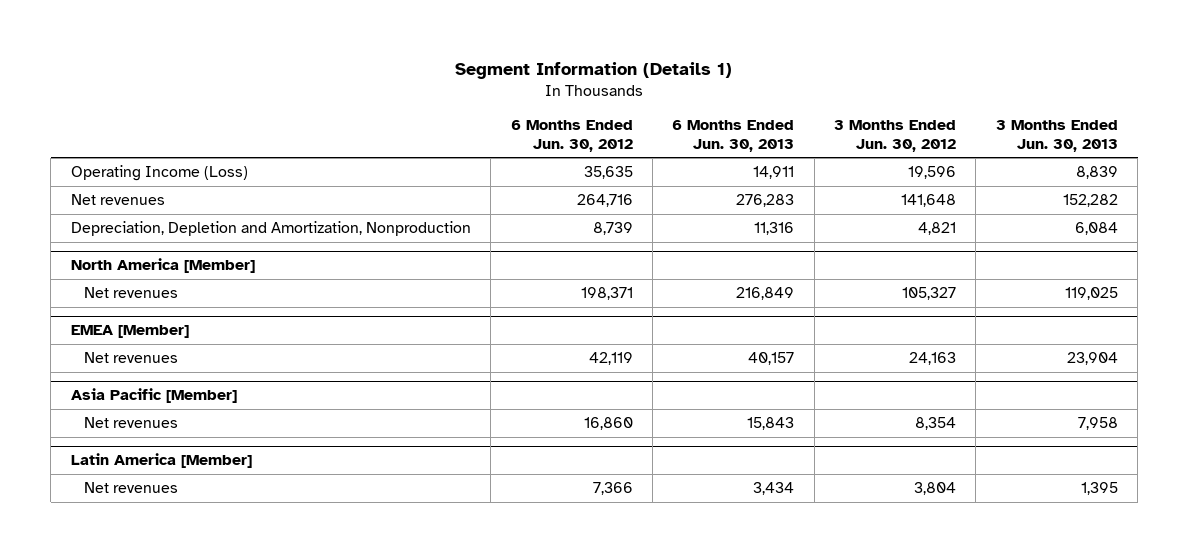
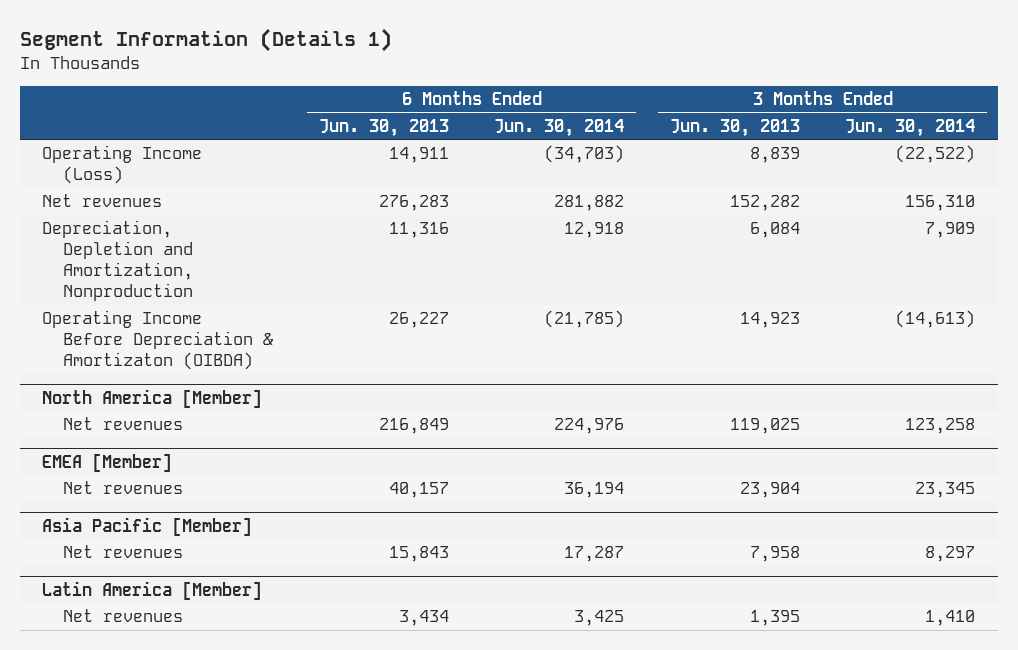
- | 6 Months Ended Jun. 30, 2012 | 6 Months Ended Jun. 30, 2013 | 3 Months Ended Jun. 30, 2012 | 3 Months Ended Jun. 30, 2013
+ | 6 Months Ended Jun. 30, 2013 | 6 Months Ended Jun. 30, 2014 | 3 Months Ended Jun. 30, 2013 | 3 Months Ended Jun. 30, 2014
+ Operating Income Before Depreciation & Amortizaton (OIBDA) | 26,227 | (21,785) | 14,923 | (14,613)

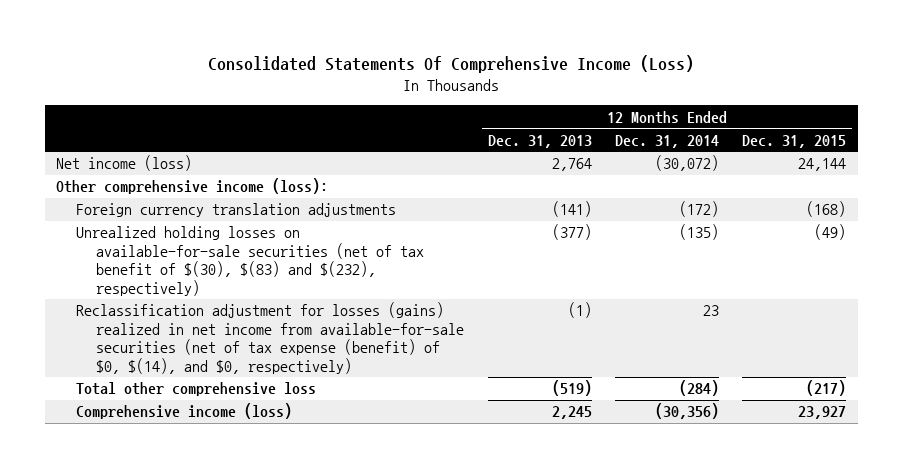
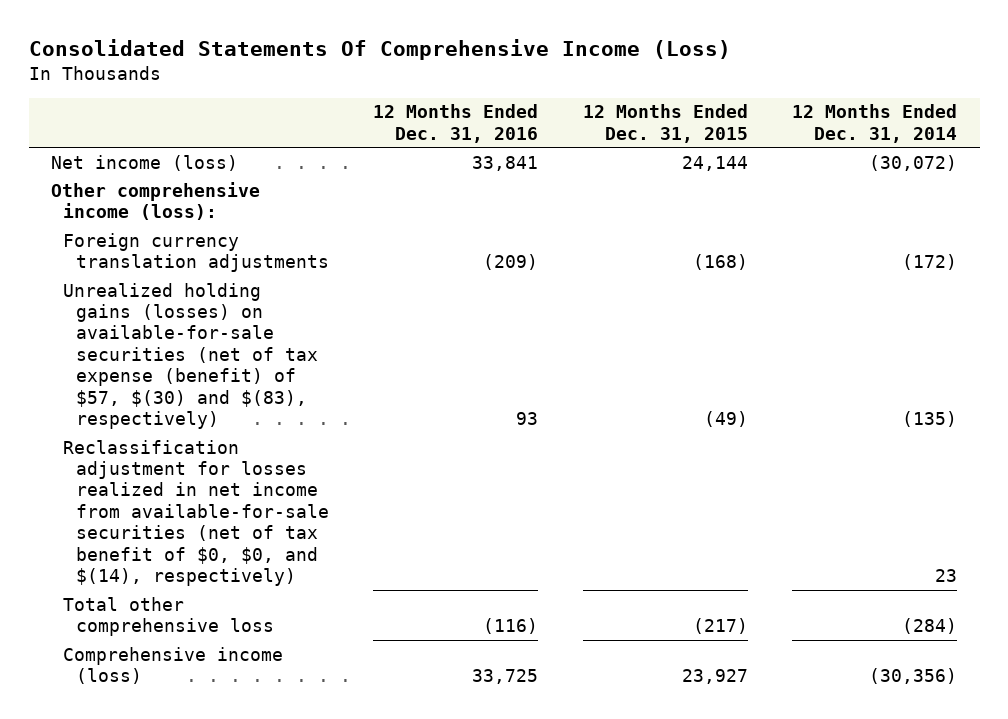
- | 12 Months Ended Dec. 31, 2013 | 12 Months Ended Dec. 31, 2014 | 12 Months Ended Dec. 31, 2015
+ | 12 Months Ended Dec. 31, 2016 | 12 Months Ended Dec. 31, 2015 | 12 Months Ended Dec. 31, 2014
- Unrealized holding losses on available-for-sale securities (net of tax benefit of $(30), $(83) and $(232), respectively) | (377) | (135) | (49)
- Reclassification adjustment for losses (gains) realized in net income from available-for-sale securities (net of tax expense (benefit) of $0, $(14), and $0, respectively) | (1) | 23 |
+ Unrealized holding gains (losses) on available-for-sale securities (net of tax expense (benefit) of $57, $(30) and $(83), respectively) | 93 | (49) | (135)
+ Reclassification adjustment for losses realized in net income from available-for-sale securities (net of tax benefit of $0, $0, and $(14), respectively) | | | 23

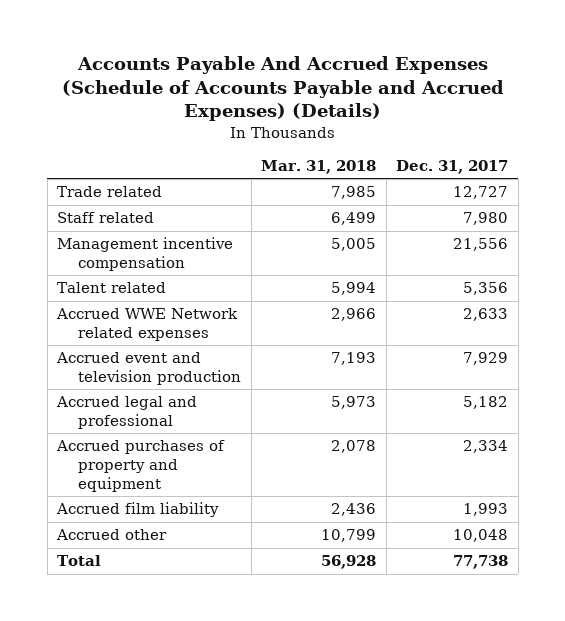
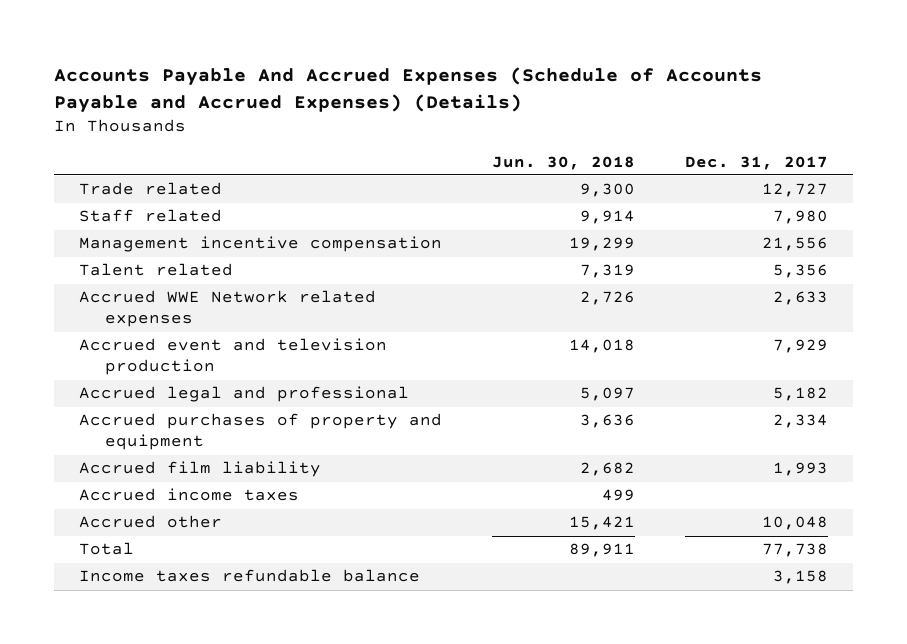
- | Mar. 31, 2018 | Dec. 31, 2017
+ | Jun. 30, 2018 | Dec. 31, 2017
+ Accrued income taxes | 499 |
+ Income taxes refundable balance | | 3,158

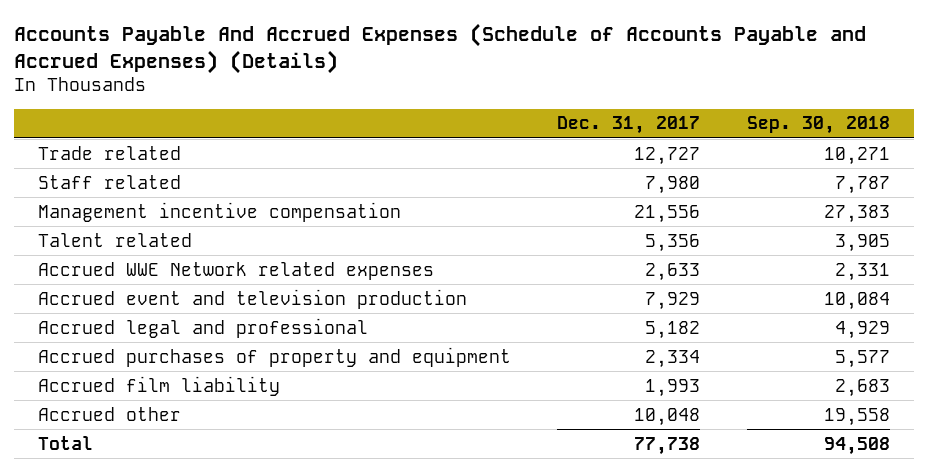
- | Jun. 30, 2018 | Dec. 31, 2017
+ | Dec. 31, 2017 | Sep. 30, 2018
- Accrued income taxes | 499 |
- Income taxes refundable balance | | 3,158

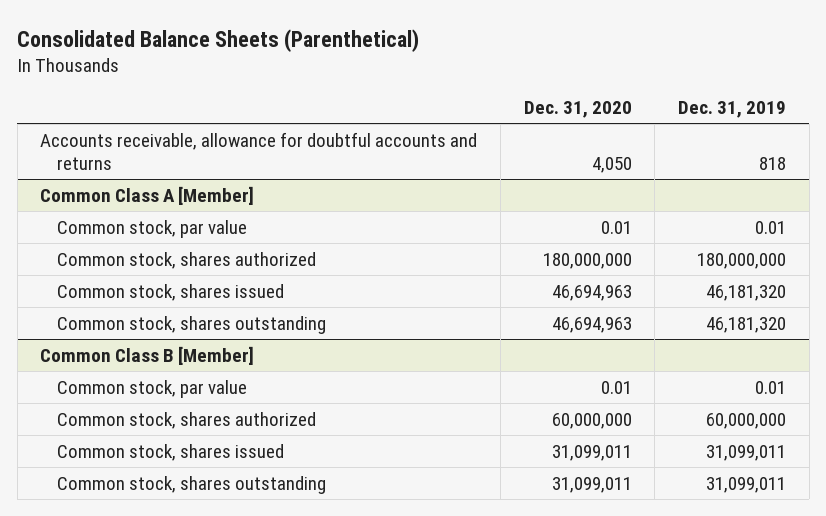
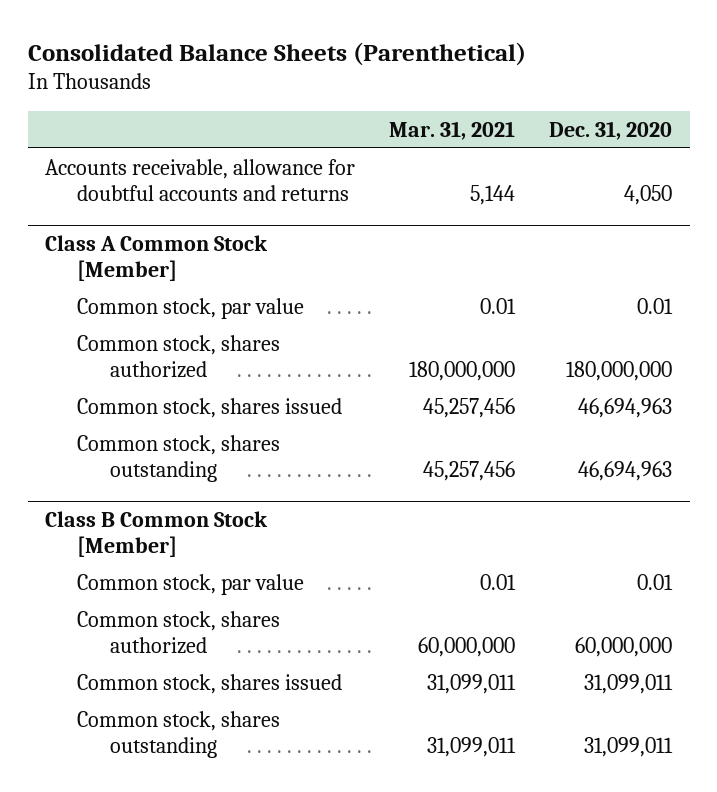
- | Dec. 31, 2020 | Dec. 31, 2019
+ | Mar. 31, 2021 | Dec. 31, 2020
- Common Class A [Member]
+ Class A Common Stock [Member]
- Common Class B [Member]
+ Class B Common Stock [Member]

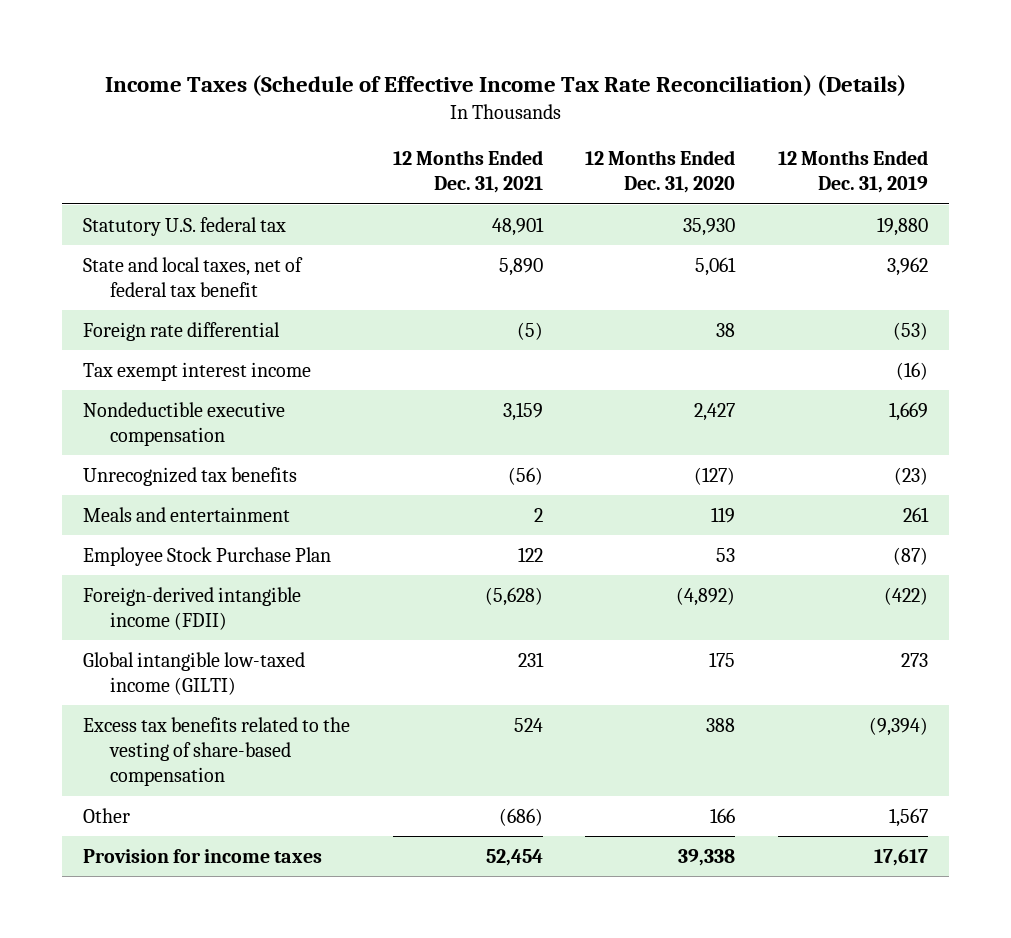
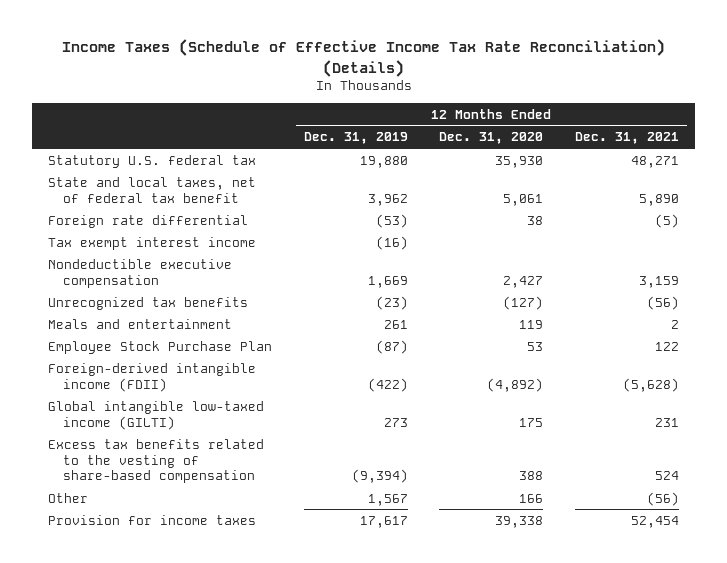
- | 12 Months Ended Dec. 31, 2021 | 12 Months Ended Dec. 31, 2020 | 12 Months Ended Dec. 31, 2019
+ | 12 Months Ended Dec. 31, 2019 | 12 Months Ended Dec. 31, 2020 | 12 Months Ended Dec. 31, 2021
- Statutory U.S. federal tax | 48,901 | 35,930 | 19,880
+ Statutory U.S. federal tax | 19,880 | 35,930 | 48,271
- Other | (686) | 166 | 1,567
+ Other | 1,567 | 166 | (56)

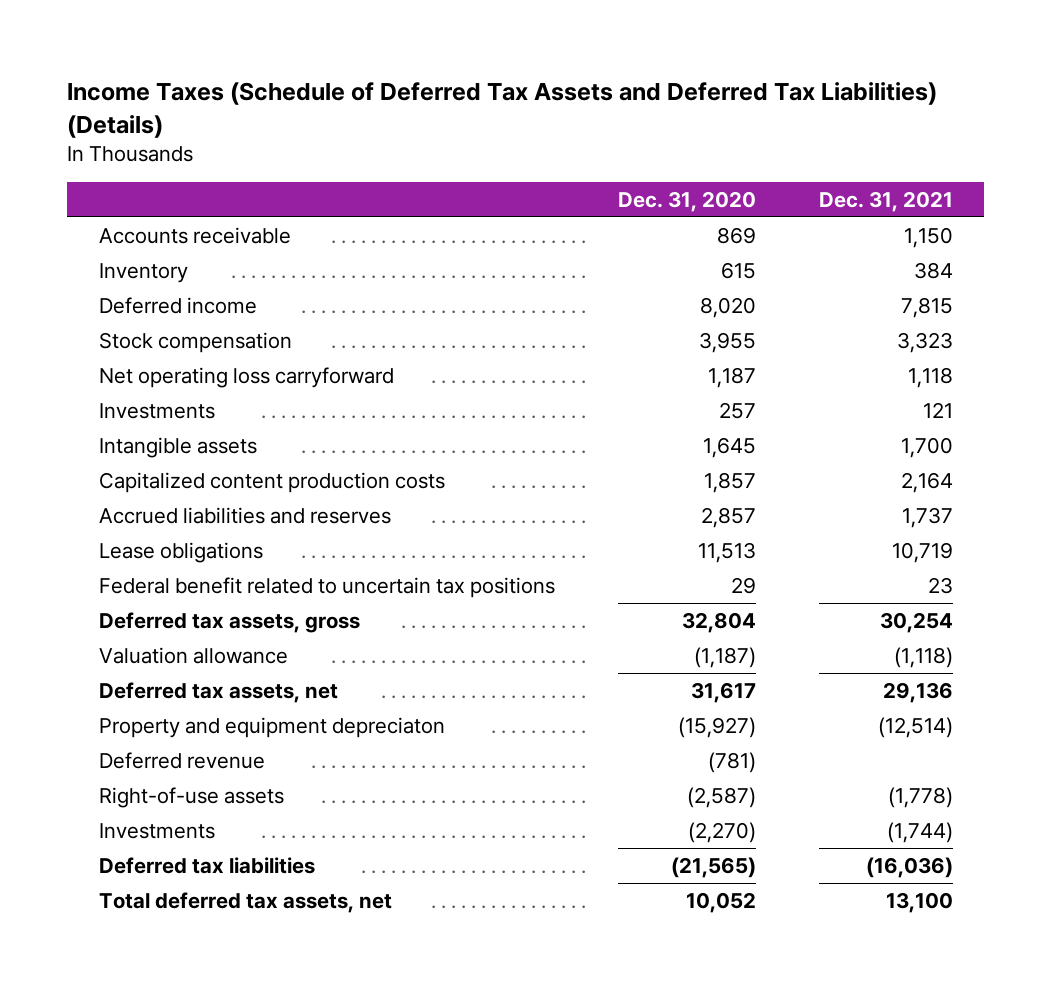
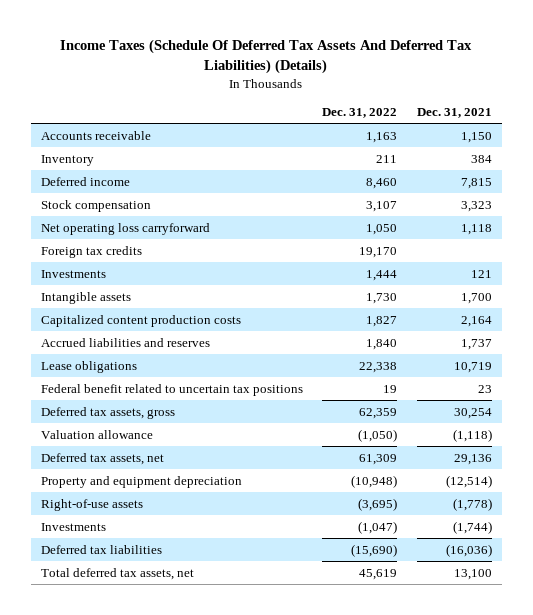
- Income Taxes (Schedule of Deferred Tax Assets and Deferred Tax Liabilities) (Details)
+ Income Taxes (Schedule Of Deferred Tax Assets And Deferred Tax Liabilities) (Details)
- | Dec. 31, 2020 | Dec. 31, 2021
+ | Dec. 31, 2022 | Dec. 31, 2021
+ Foreign tax credits | 19,170 |
- Property and equipment depreciaton | (15,927) | (12,514)
- Deferred revenue | (781) |
+ Property and equipment depreciation | (10,948) | (12,514)

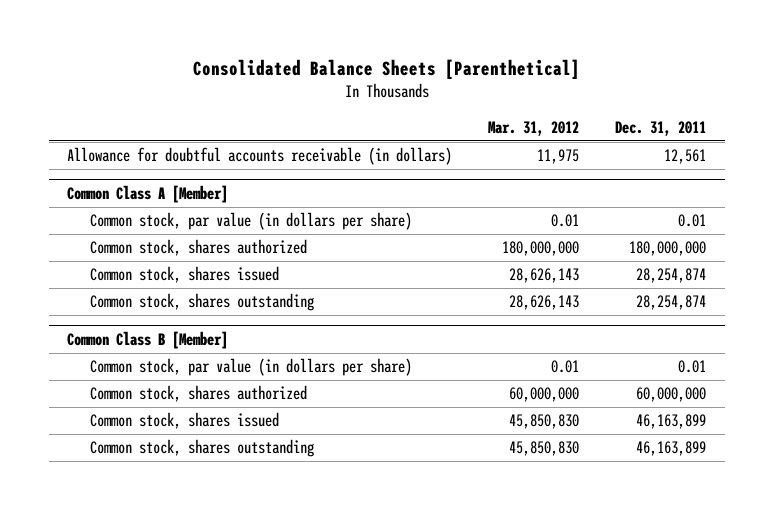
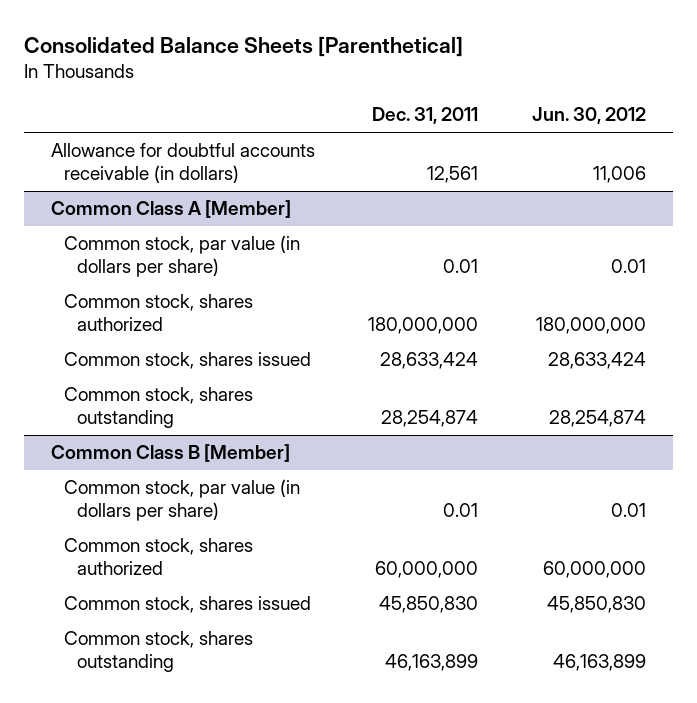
- | Mar. 31, 2012 | Dec. 31, 2011
+ | Dec. 31, 2011 | Jun. 30, 2012
@ Common Class A [Member]
- Common stock, shares issued | 28,626,143 | 28,254,874
+ Common stock, shares issued | 28,633,424 | 28,633,424
@ Common Class B [Member]
- Common stock, shares issued | 45,850,830 | 46,163,899
+ Common stock, shares issued | 45,850,830 | 45,850,830

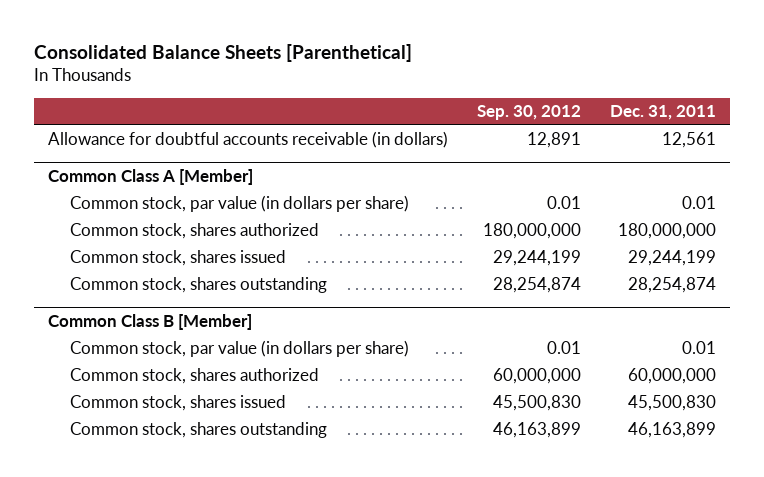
- | Dec. 31, 2011 | Jun. 30, 2012
+ | Sep. 30, 2012 | Dec. 31, 2011
@ Common Class A [Member]
- Common stock, shares issued | 28,633,424 | 28,633,424
+ Common stock, shares issued | 29,244,199 | 29,244,199
@ Common Class B [Member]
- Common stock, shares issued | 45,850,830 | 45,850,830
+ Common stock, shares issued | 45,500,830 | 45,500,830

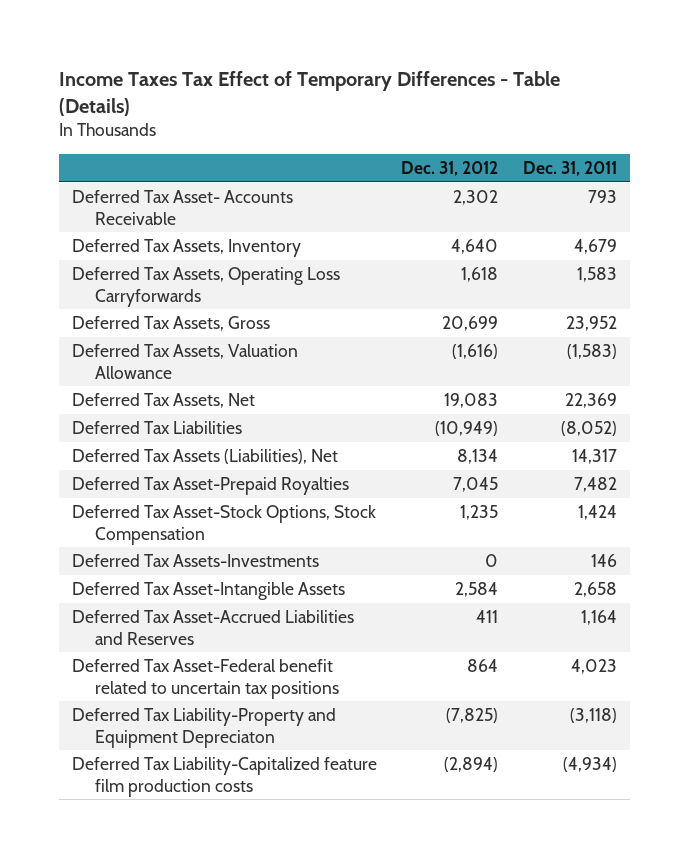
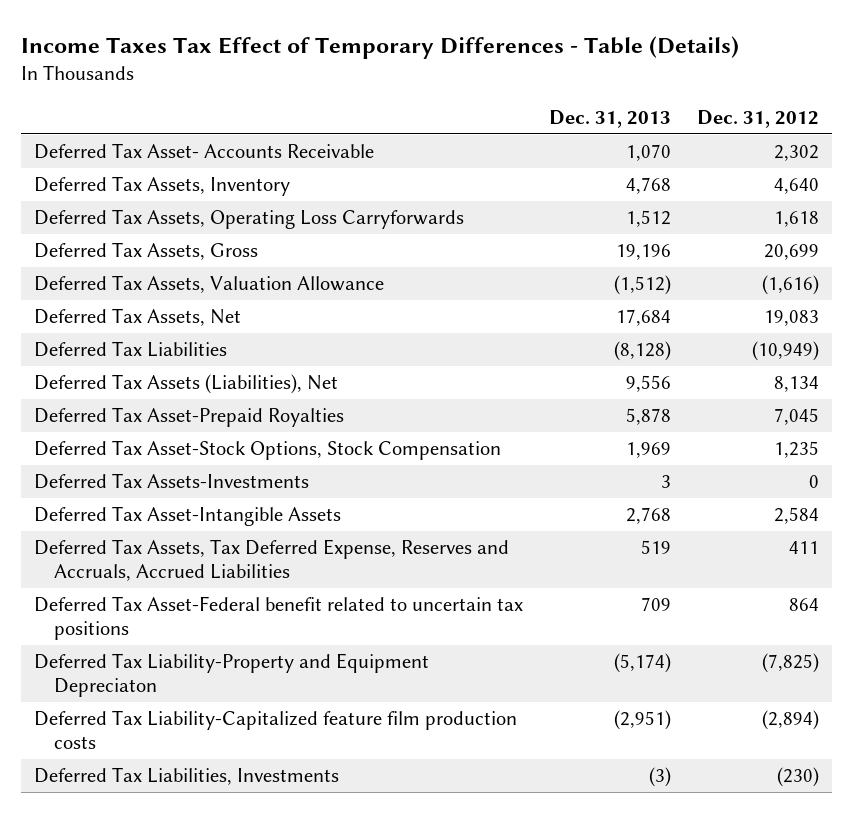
- | Dec. 31, 2012 | Dec. 31, 2011
+ | Dec. 31, 2013 | Dec. 31, 2012
- Deferred Tax Asset-Accrued Liabilities and Reserves | 411 | 1,164
+ Deferred Tax Assets, Tax Deferred Expense, Reserves and Accruals, Accrued Liabilities | 519 | 411
+ Deferred Tax Liabilities, Investments | (3) | (230)

